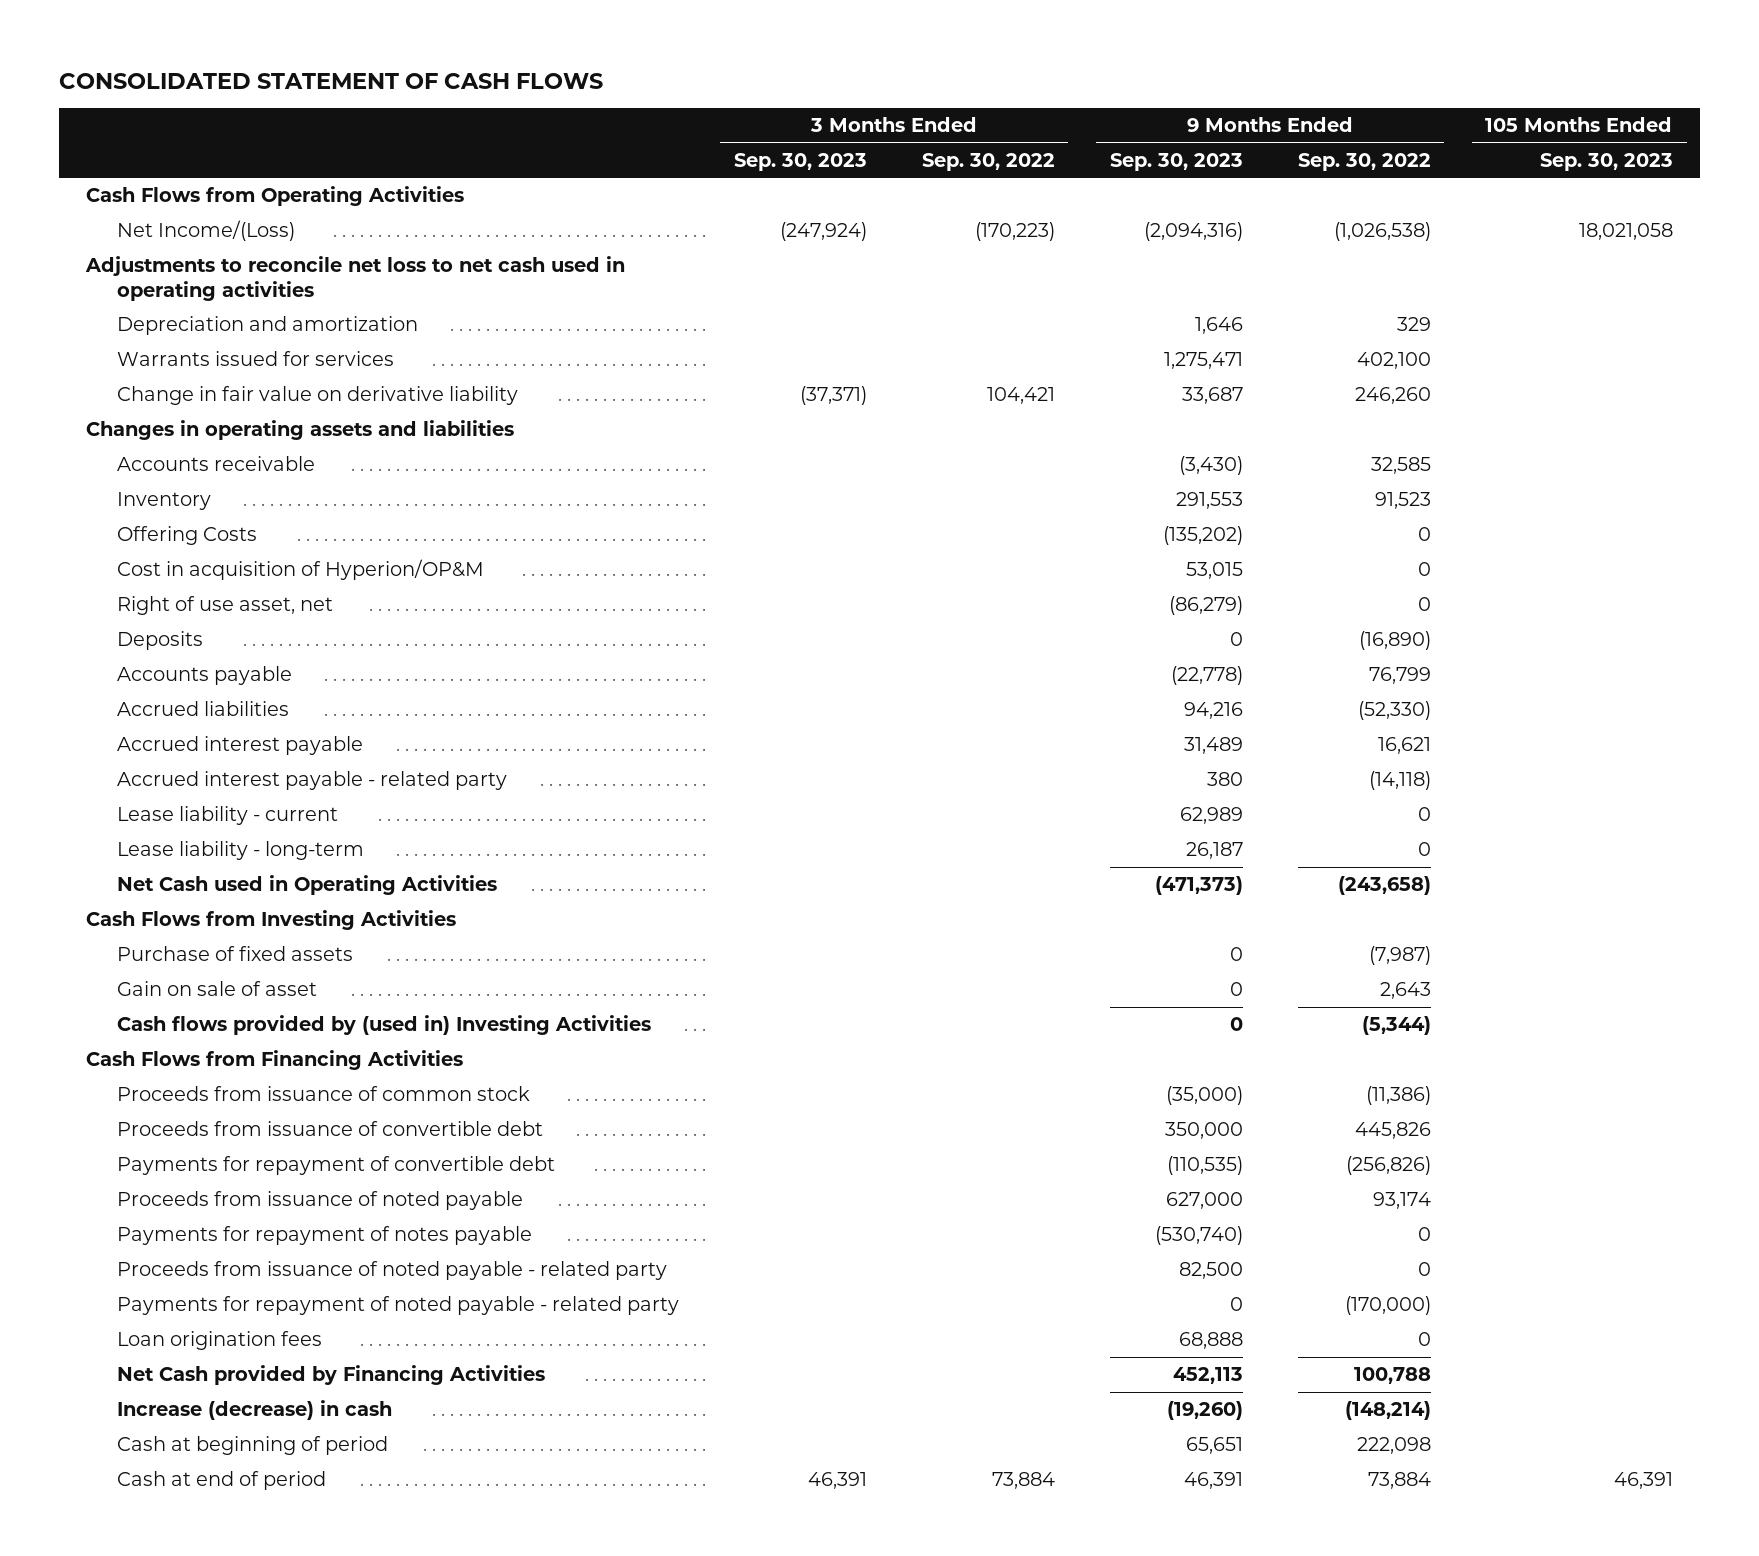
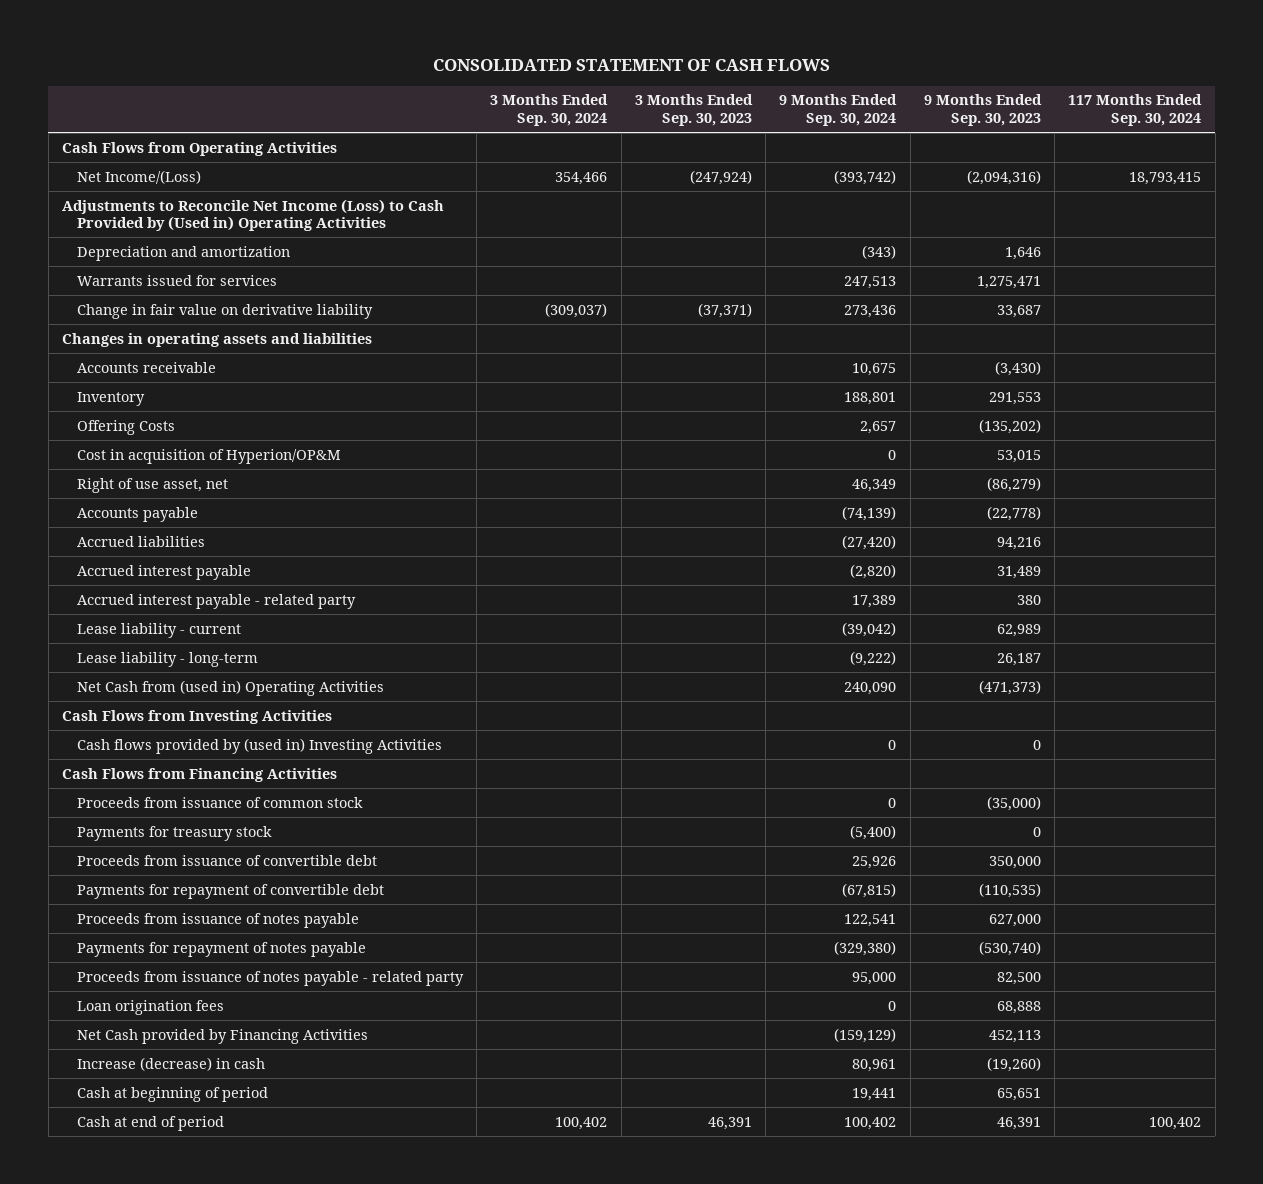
- | 3 Months Ended Sep. 30, 2023 | 3 Months Ended Sep. 30, 2022 | 9 Months Ended Sep. 30, 2023 | 9 Months Ended Sep. 30, 2022 | 105 Months Ended Sep. 30, 2023
+ | 3 Months Ended Sep. 30, 2024 | 3 Months Ended Sep. 30, 2023 | 9 Months Ended Sep. 30, 2024 | 9 Months Ended Sep. 30, 2023 | 117 Months Ended Sep. 30, 2024
- Adjustments to reconcile net loss to net cash used in operating activities
+ Adjustments to Reconcile Net Income (Loss) to Cash Provided by (Used in) Operating Activities
- Deposits | | | 0 | (16,890) |
- Net Cash used in Operating Activities | | | (471,373) | (243,658) |
+ Net Cash from (used in) Operating Activities | | | 240,090 | (471,373) |
- Purchase of fixed assets | | | 0 | (7,987) |
- Gain on sale of asset | | | 0 | 2,643 |
+ Payments for treasury stock | | | (5,400) | 0 |
- Proceeds from issuance of noted payable | | | 627,000 | 93,174 |
+ Proceeds from issuance of notes payable | | | 122,541 | 627,000 |
- Proceeds from issuance of noted payable - related party | | | 82,500 | 0 |
- Payments for repayment of noted payable - related party | | | 0 | (170,000) |
+ Proceeds from issuance of notes payable - related party | | | 95,000 | 82,500 |

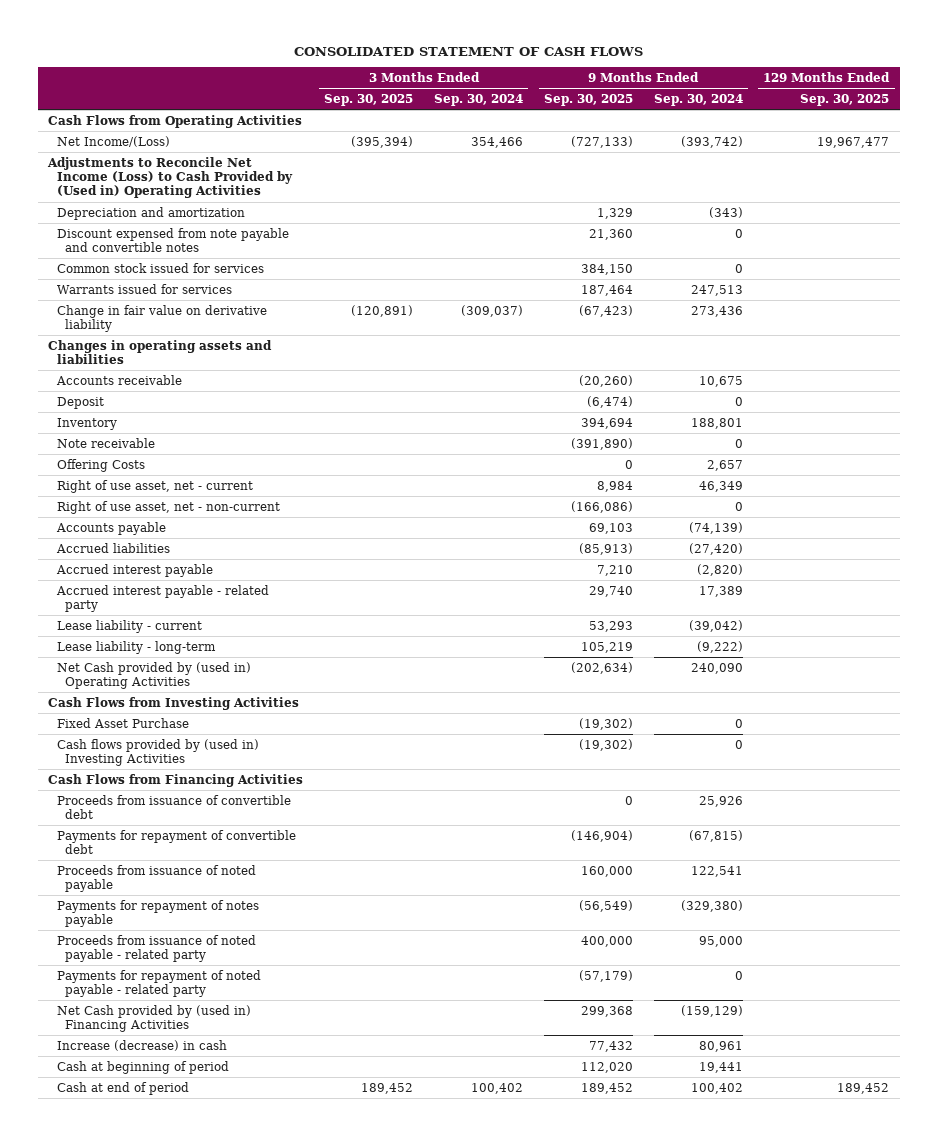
- | 3 Months Ended Sep. 30, 2024 | 3 Months Ended Sep. 30, 2023 | 9 Months Ended Sep. 30, 2024 | 9 Months Ended Sep. 30, 2023 | 117 Months Ended Sep. 30, 2024
+ | 3 Months Ended Sep. 30, 2025 | 3 Months Ended Sep. 30, 2024 | 9 Months Ended Sep. 30, 2025 | 9 Months Ended Sep. 30, 2024 | 129 Months Ended Sep. 30, 2025
+ Discount expensed from note payable and convertible notes | | | 21,360 | 0 |
+ Common stock issued for services | | | 384,150 | 0 |
+ Deposit | | | (6,474) | 0 |
+ Note receivable | | | (391,890) | 0 |
- Cost in acquisition of Hyperion/OP&M | | | 0 | 53,015 |
- Right of use asset, net | | | 46,349 | (86,279) |
+ Right of use asset, net - current | | | 8,984 | 46,349 |
+ Right of use asset, net - non-current | | | (166,086) | 0 |
- Net Cash from (used in) Operating Activities | | | 240,090 | (471,373) |
+ Net Cash provided by (used in) Operating Activities | | | (202,634) | 240,090 |
+ Fixed Asset Purchase | | | (19,302) | 0 |
- Proceeds from issuance of common stock | | | 0 | (35,000) |
- Payments for treasury stock | | | (5,400) | 0 |
- Proceeds from issuance of notes payable | | | 122,541 | 627,000 |
+ Proceeds from issuance of noted payable | | | 160,000 | 122,541 |
- Proceeds from issuance of notes payable - related party | | | 95,000 | 82,500 |
- Loan origination fees | | | 0 | 68,888 |
- Net Cash provided by Financing Activities | | | (159,129) | 452,113 |
+ Proceeds from issuance of noted payable - related party | | | 400,000 | 95,000 |
+ Payments for repayment of noted payable - related party | | | (57,179) | 0 |
+ Net Cash provided by (used in) Financing Activities | | | 299,368 | (159,129) |

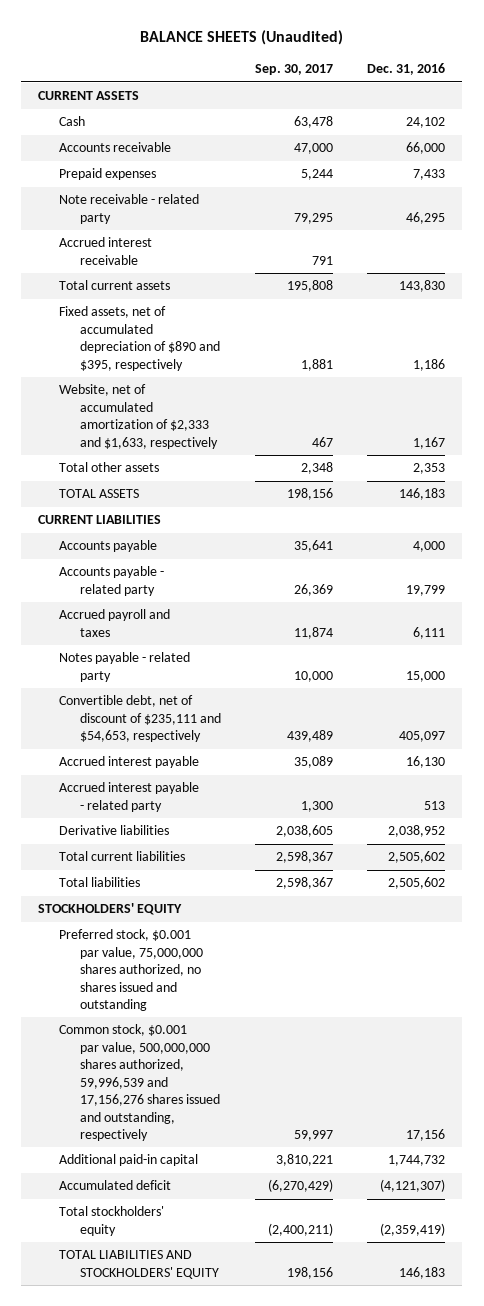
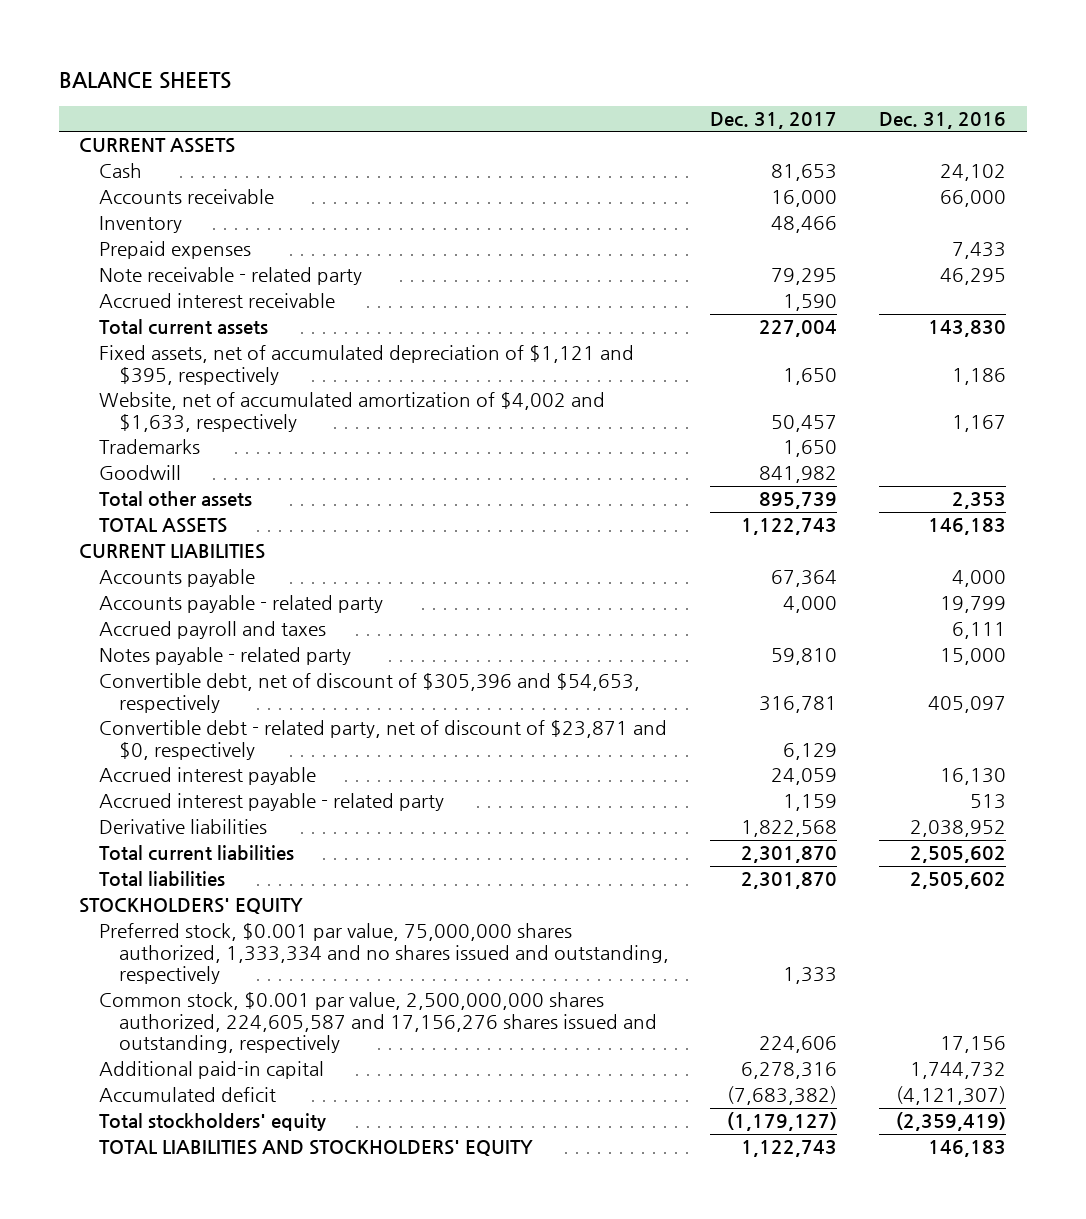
- BALANCE SHEETS (Unaudited)
+ BALANCE SHEETS
- | Sep. 30, 2017 | Dec. 31, 2016
+ | Dec. 31, 2017 | Dec. 31, 2016
+ Inventory | 48,466 |
- Fixed assets, net of accumulated depreciation of $890 and $395, respectively | 1,881 | 1,186
- Website, net of accumulated amortization of $2,333 and $1,633, respectively | 467 | 1,167
+ Fixed assets, net of accumulated depreciation of $1,121 and $395, respectively | 1,650 | 1,186
+ Website, net of accumulated amortization of $4,002 and $1,633, respectively | 50,457 | 1,167
+ Trademarks | 1,650 |
+ Goodwill | 841,982 |
- Convertible debt, net of discount of $235,111 and $54,653, respectively | 439,489 | 405,097
+ Convertible debt, net of discount of $305,396 and $54,653, respectively | 316,781 | 405,097
+ Convertible debt - related party, net of discount of $23,871 and $0, respectively | 6,129 |
- Preferred stock, $0.001 par value, 75,000,000 shares authorized, no shares issued and outstanding
- Common stock, $0.001 par value, 500,000,000 shares authorized, 59,996,539 and 17,156,276 shares issued and outstanding, respectively | 59,997 | 17,156
+ Preferred stock, $0.001 par value, 75,000,000 shares authorized, 1,333,334 and no shares issued and outstanding, respectively | 1,333 |
+ Common stock, $0.001 par value, 2,500,000,000 shares authorized, 224,605,587 and 17,156,276 shares issued and outstanding, respectively | 224,606 | 17,156

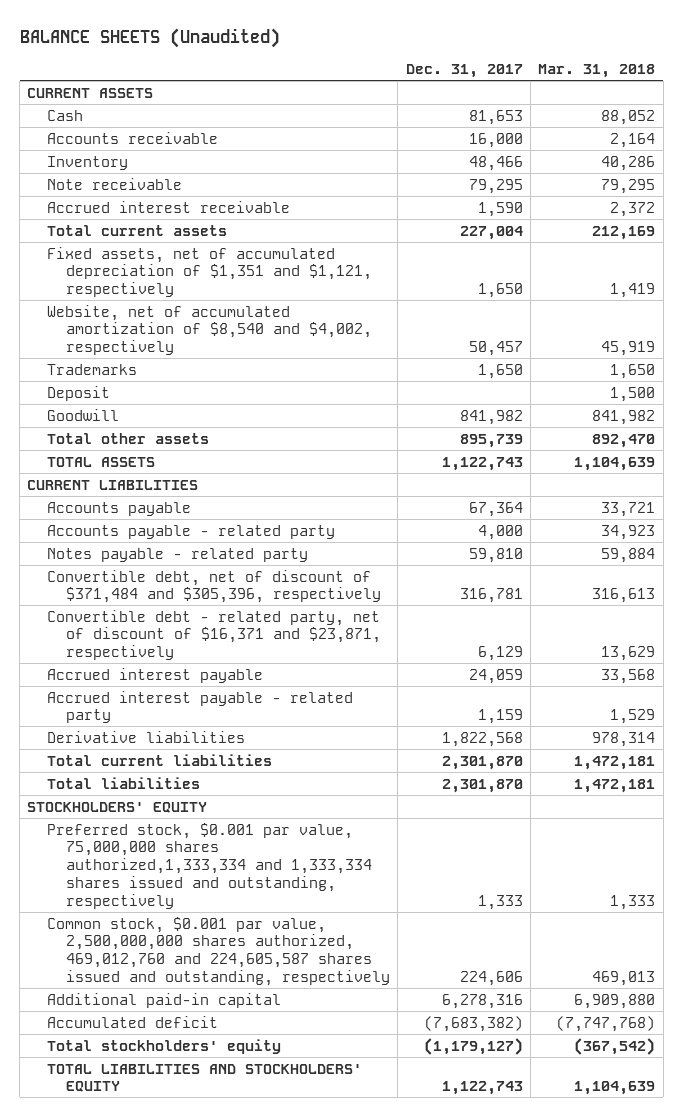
- BALANCE SHEETS
+ BALANCE SHEETS (Unaudited)
- | Dec. 31, 2017 | Dec. 31, 2016
+ | Dec. 31, 2017 | Mar. 31, 2018
- Prepaid expenses | | 7,433
- Note receivable - related party | 79,295 | 46,295
+ Note receivable | 79,295 | 79,295
- Fixed assets, net of accumulated depreciation of $1,121 and $395, respectively | 1,650 | 1,186
- Website, net of accumulated amortization of $4,002 and $1,633, respectively | 50,457 | 1,167
+ Fixed assets, net of accumulated depreciation of $1,351 and $1,121, respectively | 1,650 | 1,419
+ Website, net of accumulated amortization of $8,540 and $4,002, respectively | 50,457 | 45,919
+ Deposit | | 1,500
- Accrued payroll and taxes | | 6,111
- Convertible debt, net of discount of $305,396 and $54,653, respectively | 316,781 | 405,097
- Convertible debt - related party, net of discount of $23,871 and $0, respectively | 6,129 |
+ Convertible debt, net of discount of $371,484 and $305,396, respectively | 316,781 | 316,613
+ Convertible debt - related party, net of discount of $16,371 and $23,871, respectively | 6,129 | 13,629
- Preferred stock, $0.001 par value, 75,000,000 shares authorized, 1,333,334 and no shares issued and outstanding, respectively | 1,333 |
- Common stock, $0.001 par value, 2,500,000,000 shares authorized, 224,605,587 and 17,156,276 shares issued and outstanding, respectively | 224,606 | 17,156
+ Preferred stock, $0.001 par value, 75,000,000 shares authorized,1,333,334 and 1,333,334 shares issued and outstanding, respectively | 1,333 | 1,333
+ Common stock, $0.001 par value, 2,500,000,000 shares authorized, 469,012,760 and 224,605,587 shares issued and outstanding, respectively | 224,606 | 469,013

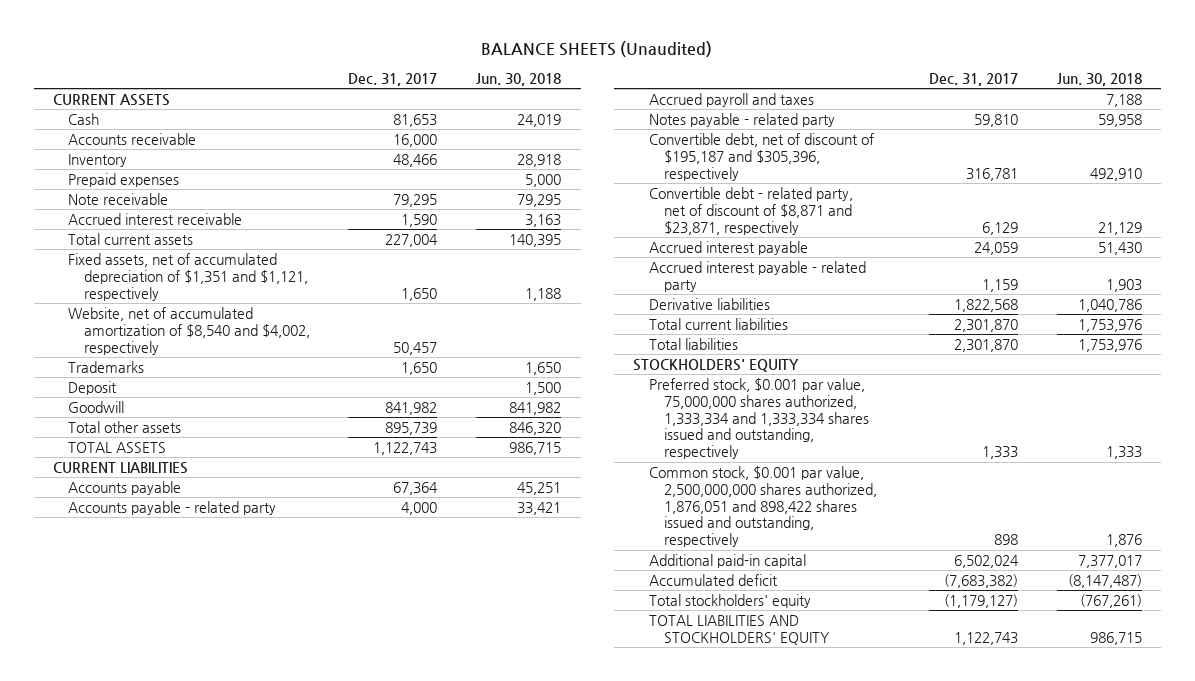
- | Dec. 31, 2017 | Mar. 31, 2018
+ | Dec. 31, 2017 | Jun. 30, 2018
+ Prepaid expenses | | 5,000
+ Accrued payroll and taxes | | 7,188
- Convertible debt, net of discount of $371,484 and $305,396, respectively | 316,781 | 316,613
- Convertible debt - related party, net of discount of $16,371 and $23,871, respectively | 6,129 | 13,629
+ Convertible debt, net of discount of $195,187 and $305,396, respectively | 316,781 | 492,910
+ Convertible debt - related party, net of discount of $8,871 and $23,871, respectively | 6,129 | 21,129
- Preferred stock, $0.001 par value, 75,000,000 shares authorized,1,333,334 and 1,333,334 shares issued and outstanding, respectively | 1,333 | 1,333
- Common stock, $0.001 par value, 2,500,000,000 shares authorized, 469,012,760 and 224,605,587 shares issued and outstanding, respectively | 224,606 | 469,013
- Additional paid-in capital | 6,278,316 | 6,909,880
+ Preferred stock, $0.001 par value, 75,000,000 shares authorized, 1,333,334 and 1,333,334 shares issued and outstanding, respectively | 1,333 | 1,333
+ Common stock, $0.001 par value, 2,500,000,000 shares authorized, 1,876,051 and 898,422 shares issued and outstanding, respectively | 898 | 1,876
+ Additional paid-in capital | 6,502,024 | 7,377,017

